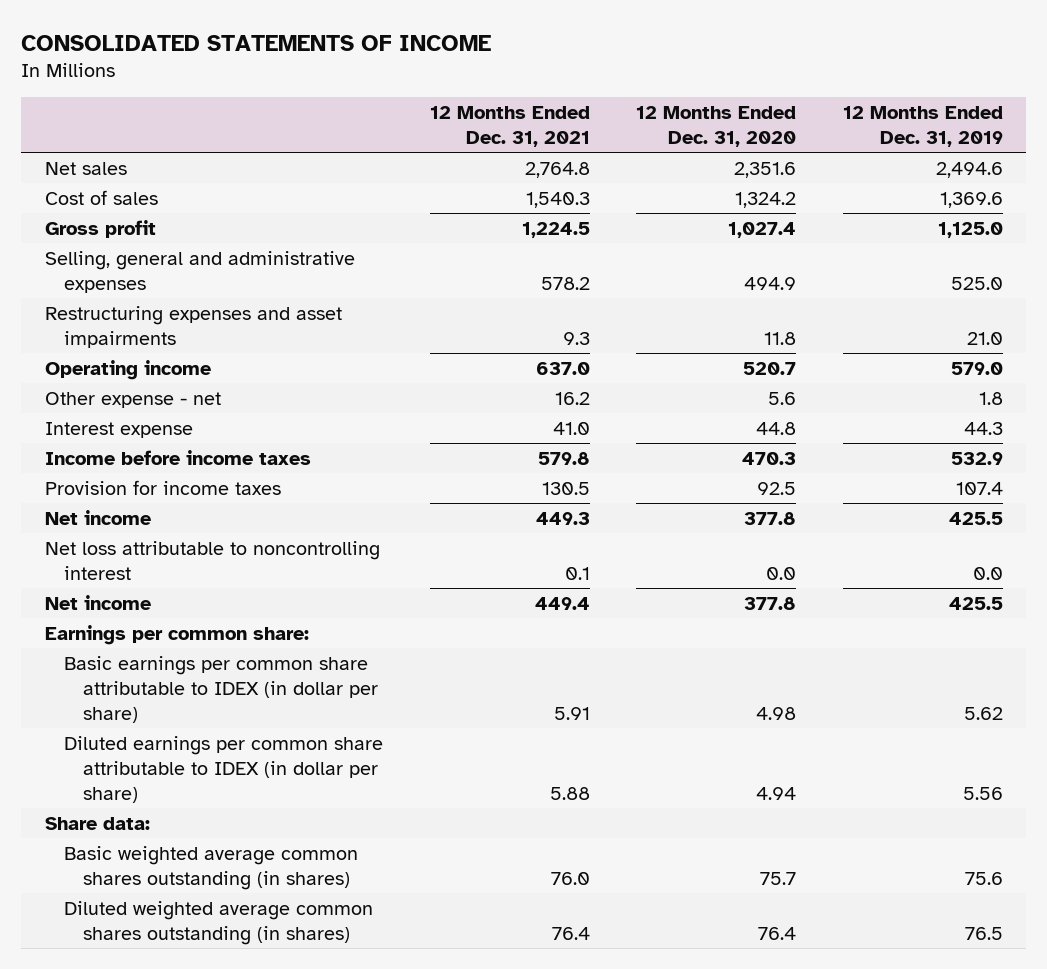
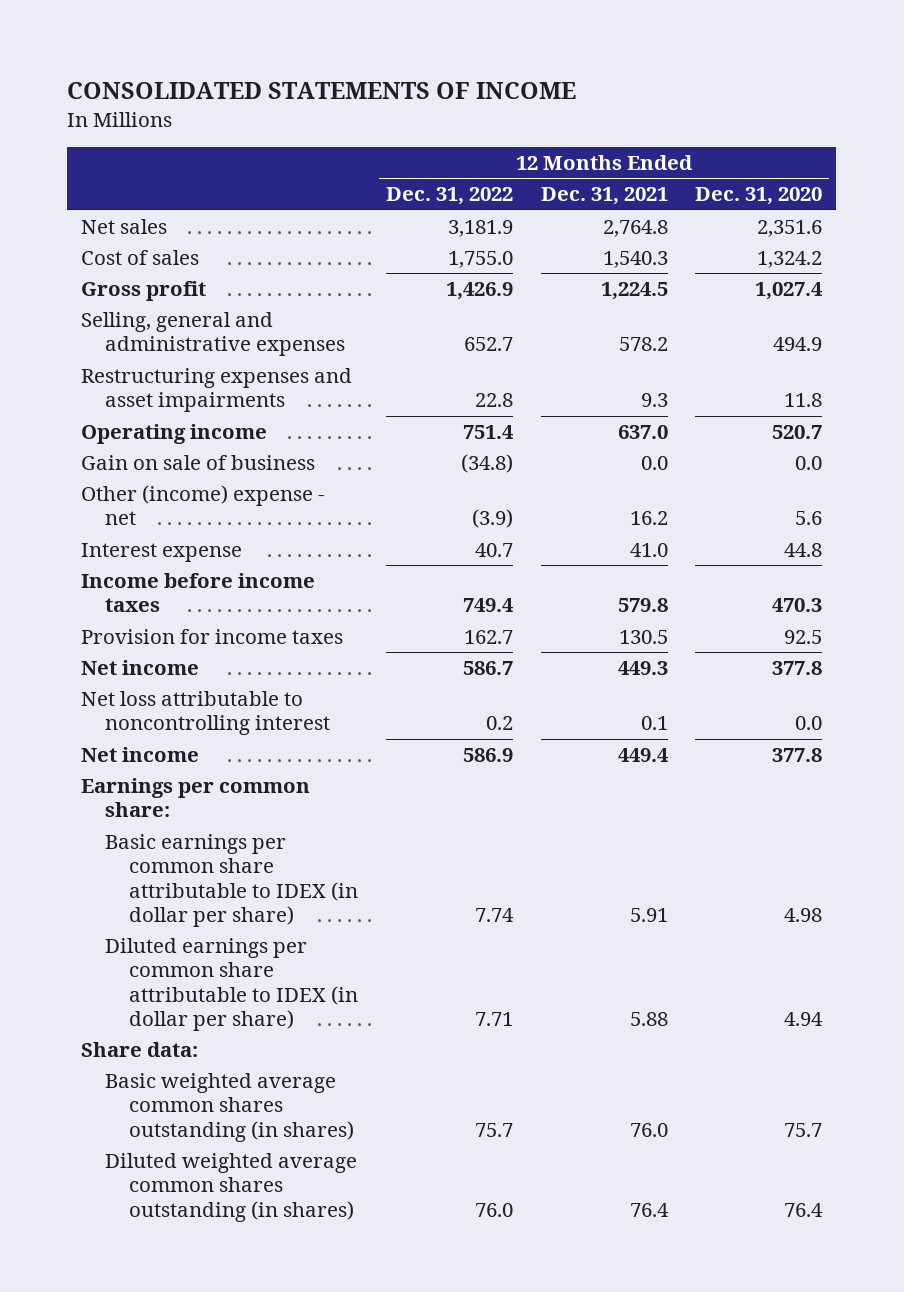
- | 12 Months Ended Dec. 31, 2021 | 12 Months Ended Dec. 31, 2020 | 12 Months Ended Dec. 31, 2019
+ | 12 Months Ended Dec. 31, 2022 | 12 Months Ended Dec. 31, 2021 | 12 Months Ended Dec. 31, 2020
- Other expense - net | 16.2 | 5.6 | 1.8
+ Gain on sale of business | (34.8) | 0.0 | 0.0
+ Other (income) expense - net | (3.9) | 16.2 | 5.6

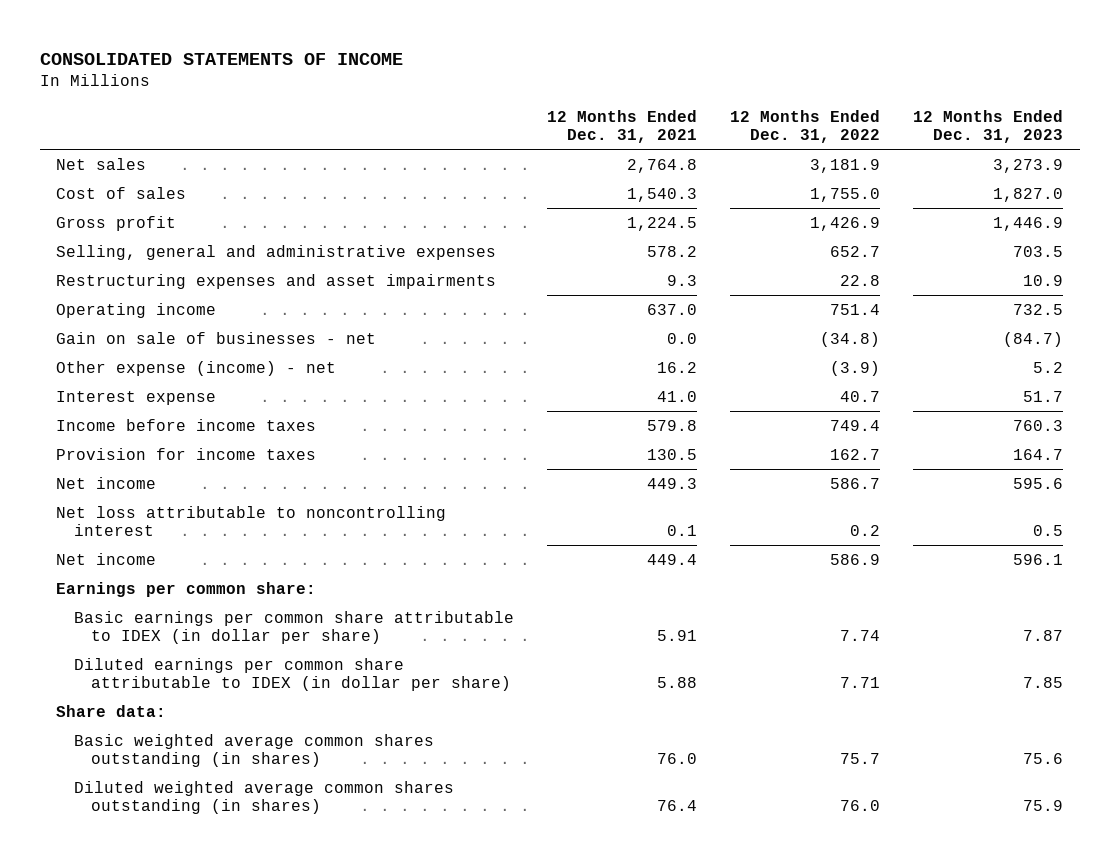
- | 12 Months Ended Dec. 31, 2022 | 12 Months Ended Dec. 31, 2021 | 12 Months Ended Dec. 31, 2020
+ | 12 Months Ended Dec. 31, 2021 | 12 Months Ended Dec. 31, 2022 | 12 Months Ended Dec. 31, 2023
- Gain on sale of business | (34.8) | 0.0 | 0.0
- Other (income) expense - net | (3.9) | 16.2 | 5.6
+ Gain on sale of businesses - net | 0.0 | (34.8) | (84.7)
+ Other expense (income) - net | 16.2 | (3.9) | 5.2

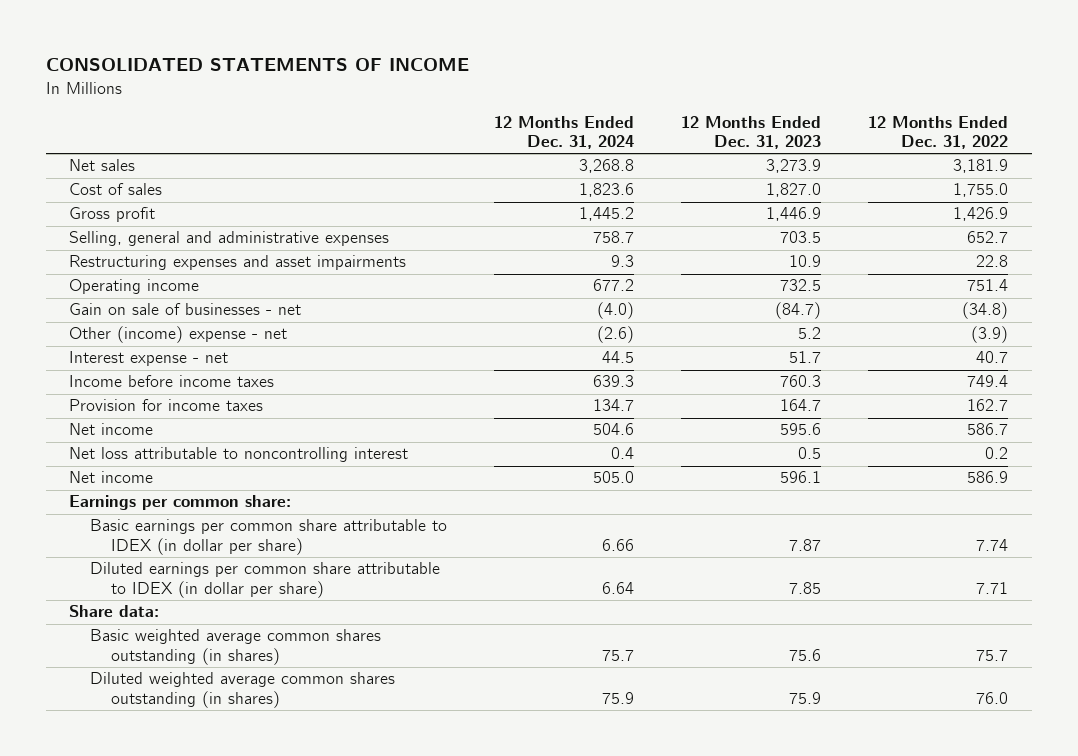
- | 12 Months Ended Dec. 31, 2021 | 12 Months Ended Dec. 31, 2022 | 12 Months Ended Dec. 31, 2023
+ | 12 Months Ended Dec. 31, 2024 | 12 Months Ended Dec. 31, 2023 | 12 Months Ended Dec. 31, 2022
- Other expense (income) - net | 16.2 | (3.9) | 5.2
- Interest expense | 41.0 | 40.7 | 51.7
+ Other (income) expense - net | (2.6) | 5.2 | (3.9)
+ Interest expense - net | 44.5 | 51.7 | 40.7

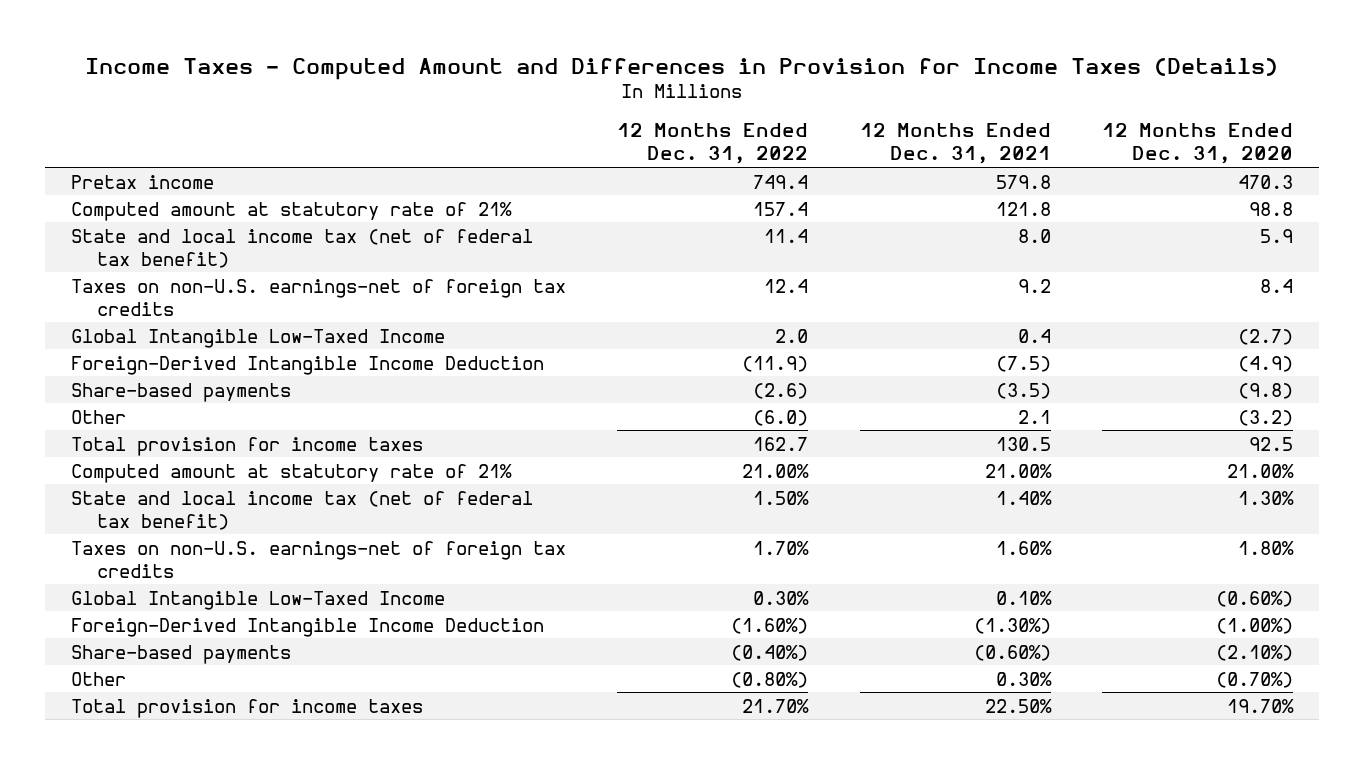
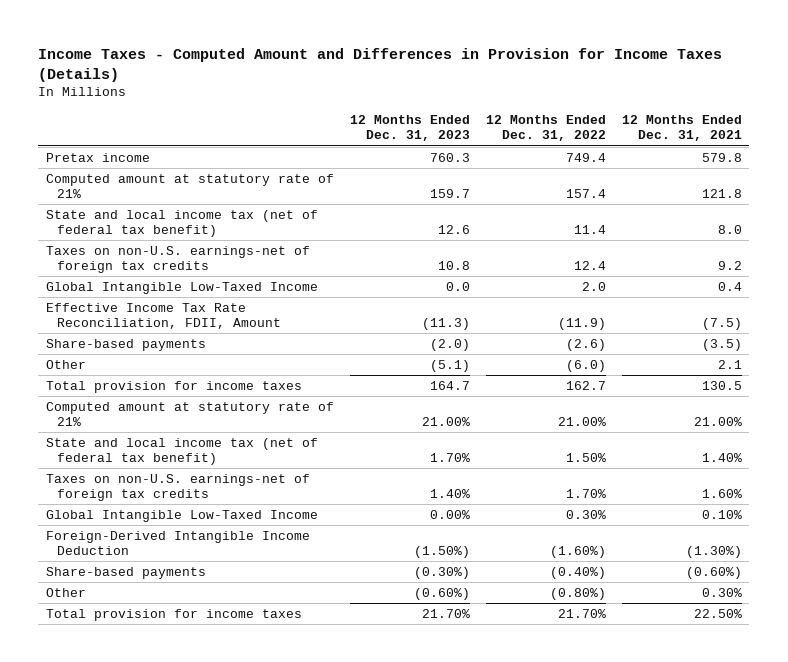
- | 12 Months Ended Dec. 31, 2022 | 12 Months Ended Dec. 31, 2021 | 12 Months Ended Dec. 31, 2020
+ | 12 Months Ended Dec. 31, 2023 | 12 Months Ended Dec. 31, 2022 | 12 Months Ended Dec. 31, 2021
- Foreign-Derived Intangible Income Deduction | (11.9) | (7.5) | (4.9)
+ Effective Income Tax Rate Reconciliation, FDII, Amount | (11.3) | (11.9) | (7.5)

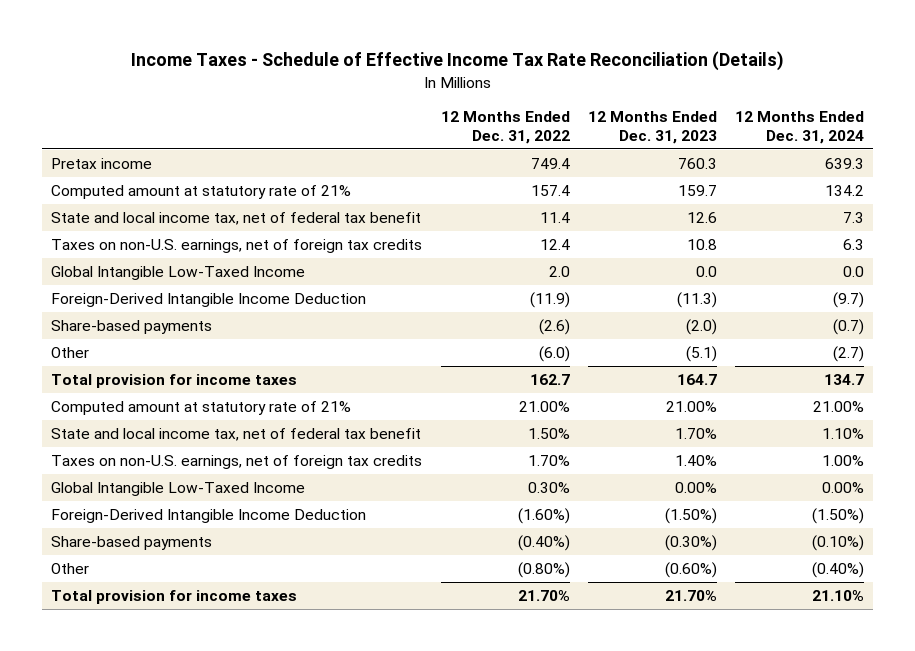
- Income Taxes - Computed Amount and Differences in Provision for Income Taxes (Details)
+ Income Taxes - Schedule of Effective Income Tax Rate Reconciliation (Details)
- | 12 Months Ended Dec. 31, 2023 | 12 Months Ended Dec. 31, 2022 | 12 Months Ended Dec. 31, 2021
+ | 12 Months Ended Dec. 31, 2022 | 12 Months Ended Dec. 31, 2023 | 12 Months Ended Dec. 31, 2024
- State and local income tax (net of federal tax benefit) | 12.6 | 11.4 | 8.0
- Taxes on non-U.S. earnings-net of foreign tax credits | 10.8 | 12.4 | 9.2
+ State and local income tax, net of federal tax benefit | 11.4 | 12.6 | 7.3
+ Taxes on non-U.S. earnings, net of foreign tax credits | 12.4 | 10.8 | 6.3
- Effective Income Tax Rate Reconciliation, FDII, Amount | (11.3) | (11.9) | (7.5)
+ Foreign-Derived Intangible Income Deduction | (11.9) | (11.3) | (9.7)
- State and local income tax (net of federal tax benefit) | 1.70% | 1.50% | 1.40%
- Taxes on non-U.S. earnings-net of foreign tax credits | 1.40% | 1.70% | 1.60%
+ State and local income tax, net of federal tax benefit | 1.50% | 1.70% | 1.10%
+ Taxes on non-U.S. earnings, net of foreign tax credits | 1.70% | 1.40% | 1.00%

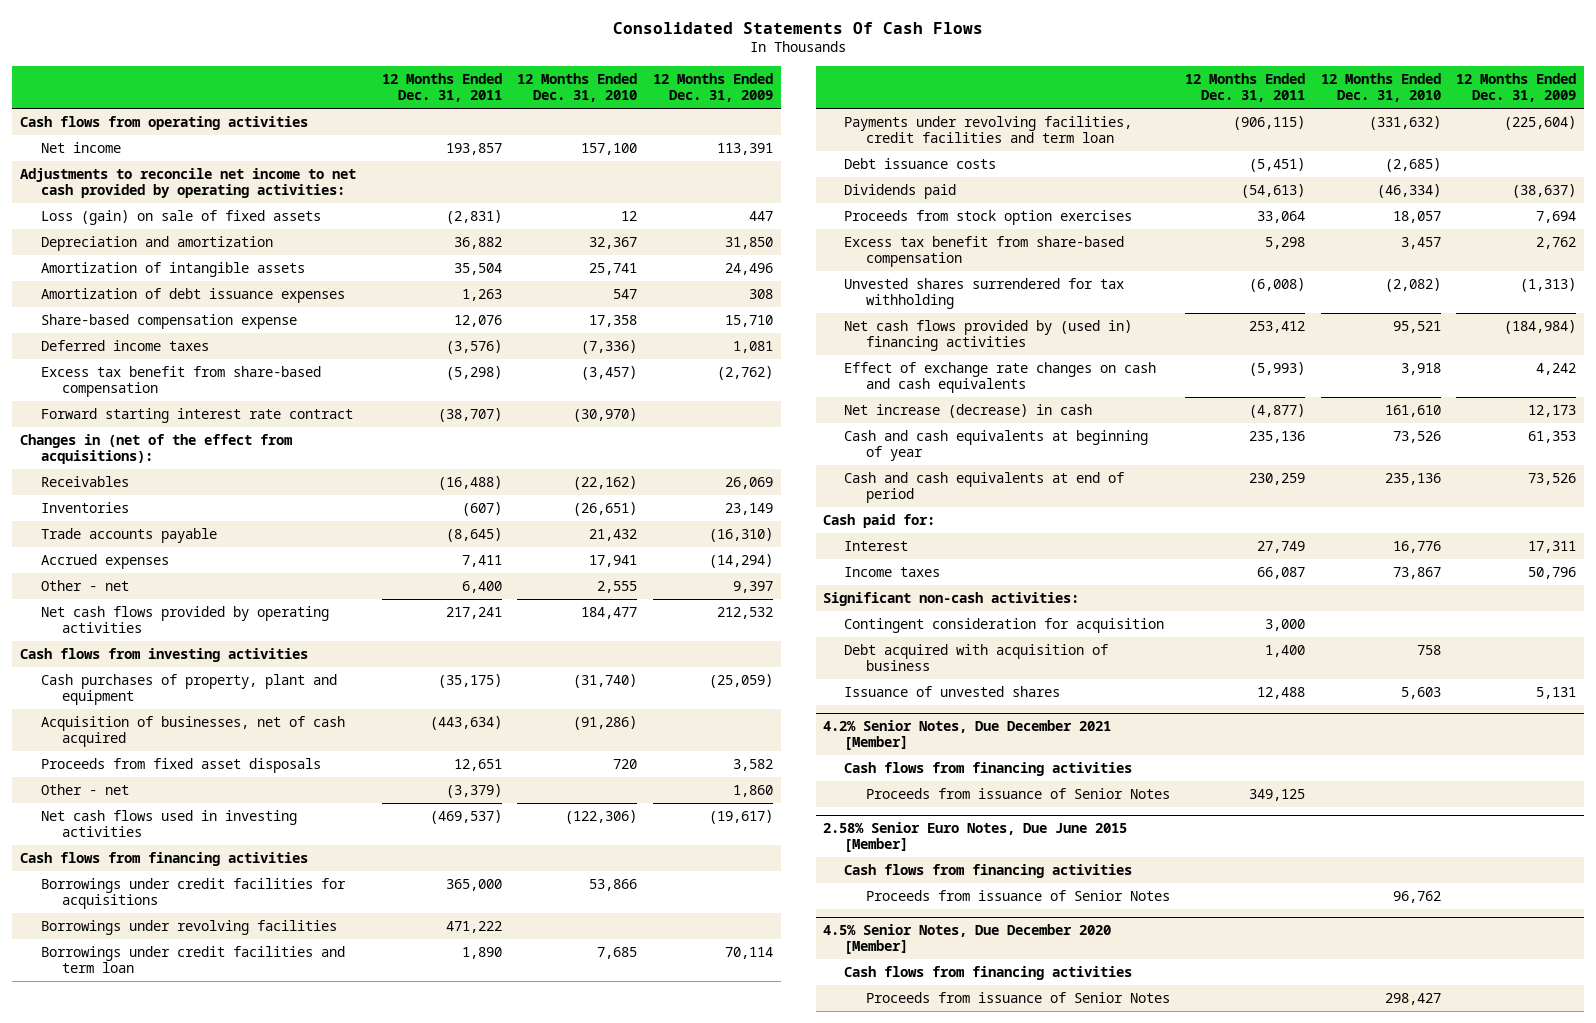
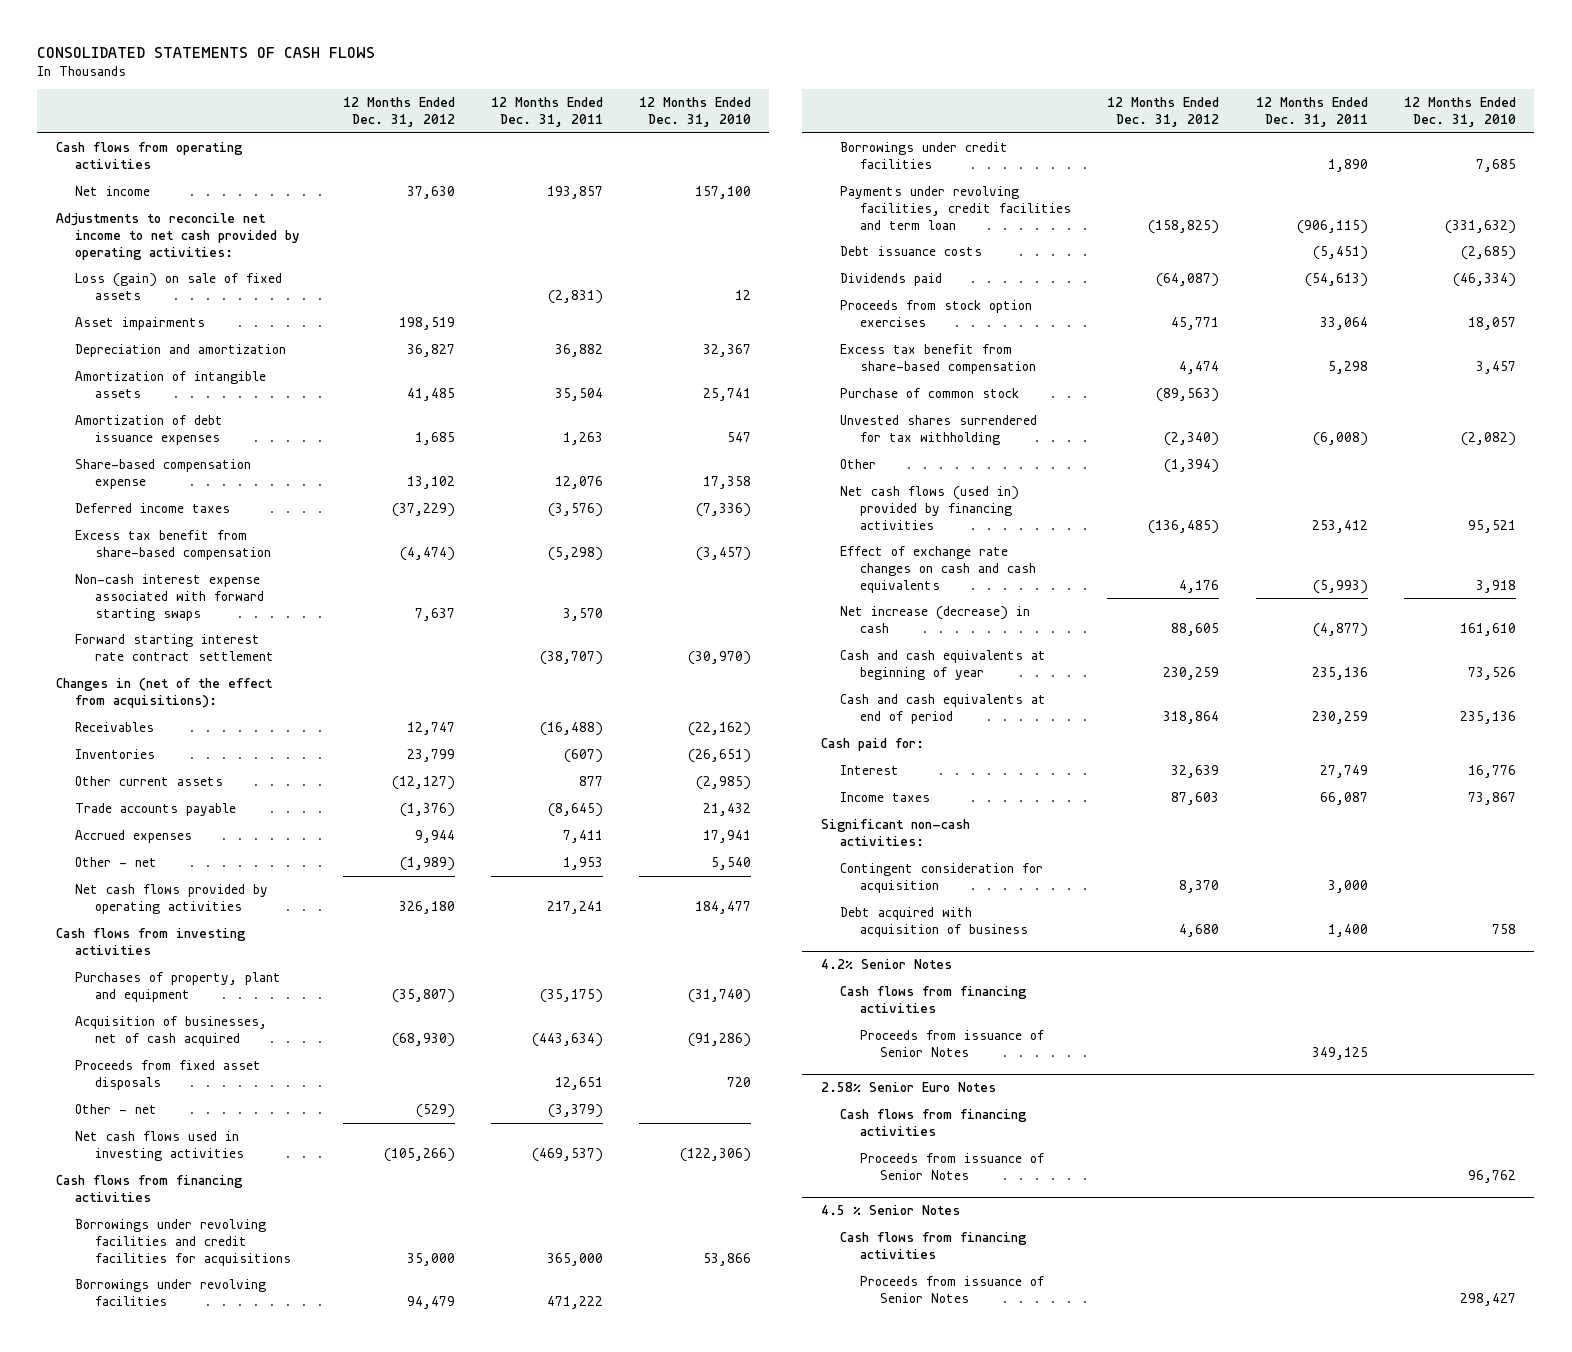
- Consolidated Statements Of Cash Flows
+ CONSOLIDATED STATEMENTS OF CASH FLOWS
- | 12 Months Ended Dec. 31, 2011 | 12 Months Ended Dec. 31, 2010 | 12 Months Ended Dec. 31, 2009
+ | 12 Months Ended Dec. 31, 2012 | 12 Months Ended Dec. 31, 2011 | 12 Months Ended Dec. 31, 2010
+ Asset impairments | 198,519 | |
- Forward starting interest rate contract | (38,707) | (30,970) |
+ Non-cash interest expense associated with forward starting swaps | 7,637 | 3,570 |
+ Forward starting interest rate contract settlement | | (38,707) | (30,970)
+ Other current assets | (12,127) | 877 | (2,985)
- Other - net | 6,400 | 2,555 | 9,397
+ Other - net | (1,989) | 1,953 | 5,540
- Cash purchases of property, plant and equipment | (35,175) | (31,740) | (25,059)
+ Purchases of property, plant and equipment | (35,807) | (35,175) | (31,740)
- Borrowings under credit facilities for acquisitions | 365,000 | 53,866 |
+ Borrowings under revolving facilities and credit facilities for acquisitions | 35,000 | 365,000 | 53,866
- Borrowings under credit facilities and term loan | 1,890 | 7,685 | 70,114
+ Borrowings under credit facilities | | 1,890 | 7,685
+ Purchase of common stock | (89,563) | |
- Net cash flows provided by (used in) financing activities | 253,412 | 95,521 | (184,984)
+ Other | (1,394) | |
+ Net cash flows (used in) provided by financing activities | (136,485) | 253,412 | 95,521
- Issuance of unvested shares | 12,488 | 5,603 | 5,131
- 4.2% Senior Notes, Due December 2021 [Member]
+ 4.2% Senior Notes
- 2.58% Senior Euro Notes, Due June 2015 [Member]
+ 2.58% Senior Euro Notes
- 4.5% Senior Notes, Due December 2020 [Member]
+ 4.5 % Senior Notes

